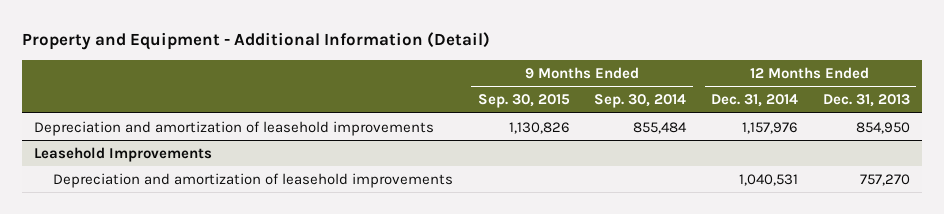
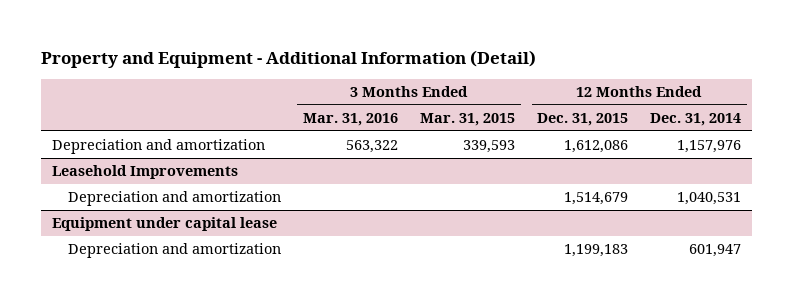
- | 9 Months Ended Sep. 30, 2015 | 9 Months Ended Sep. 30, 2014 | 12 Months Ended Dec. 31, 2014 | 12 Months Ended Dec. 31, 2013
+ | 3 Months Ended Mar. 31, 2016 | 3 Months Ended Mar. 31, 2015 | 12 Months Ended Dec. 31, 2015 | 12 Months Ended Dec. 31, 2014
- Depreciation and amortization of leasehold improvements | 1,130,826 | 855,484 | 1,157,976 | 854,950
+ Depreciation and amortization | 563,322 | 339,593 | 1,612,086 | 1,157,976
@ Leasehold Improvements
- Depreciation and amortization of leasehold improvements | | | 1,040,531 | 757,270
+ Depreciation and amortization | | | 1,514,679 | 1,040,531
+ Equipment under capital lease
+ Depreciation and amortization | | | 1,199,183 | 601,947

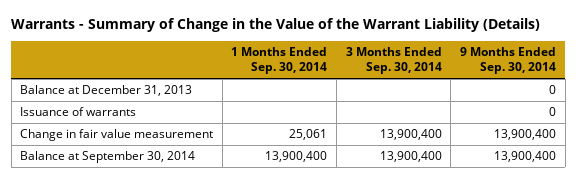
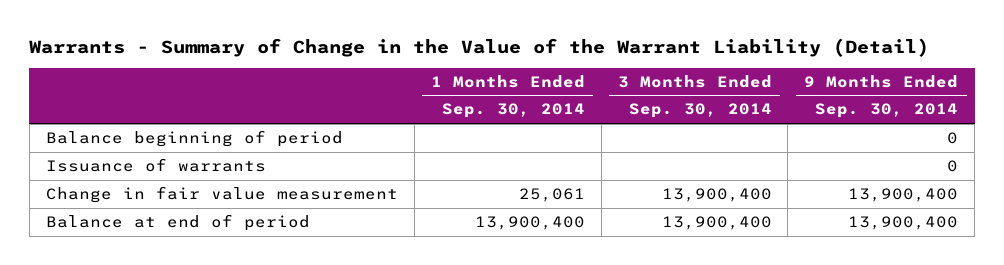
- Warrants - Summary of Change in the Value of the Warrant Liability (Details)
+ Warrants - Summary of Change in the Value of the Warrant Liability (Detail)
- Balance at December 31, 2013 | | | 0
+ Balance beginning of period | | | 0
- Balance at September 30, 2014 | 13,900,400 | 13,900,400 | 13,900,400
+ Balance at end of period | 13,900,400 | 13,900,400 | 13,900,400

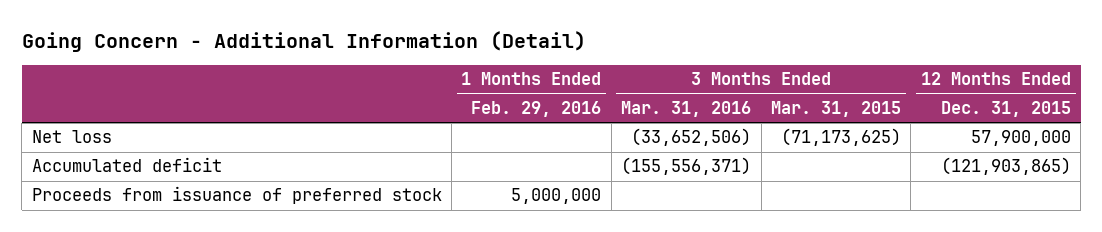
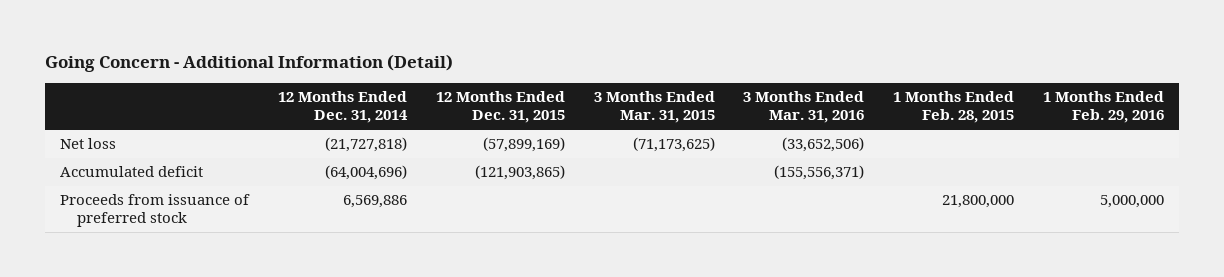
- | 1 Months Ended Feb. 29, 2016 | 3 Months Ended Mar. 31, 2016 | 3 Months Ended Mar. 31, 2015 | 12 Months Ended Dec. 31, 2015
+ | 12 Months Ended Dec. 31, 2014 | 12 Months Ended Dec. 31, 2015 | 3 Months Ended Mar. 31, 2015 | 3 Months Ended Mar. 31, 2016 | 1 Months Ended Feb. 28, 2015 | 1 Months Ended Feb. 29, 2016
- Net loss | | (33,652,506) | (71,173,625) | 57,900,000
+ Net loss | (21,727,818) | (57,899,169) | (71,173,625) | (33,652,506) | |

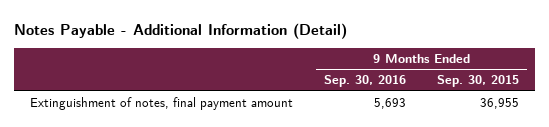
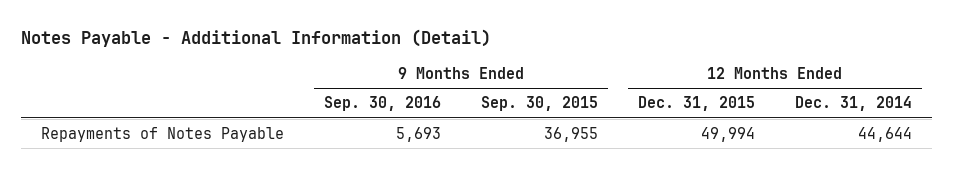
- | 9 Months Ended Sep. 30, 2016 | 9 Months Ended Sep. 30, 2015
+ | 9 Months Ended Sep. 30, 2016 | 9 Months Ended Sep. 30, 2015 | 12 Months Ended Dec. 31, 2015 | 12 Months Ended Dec. 31, 2014
- Extinguishment of notes, final payment amount | 5,693 | 36,955
+ Repayments of Notes Payable | 5,693 | 36,955 | 49,994 | 44,644

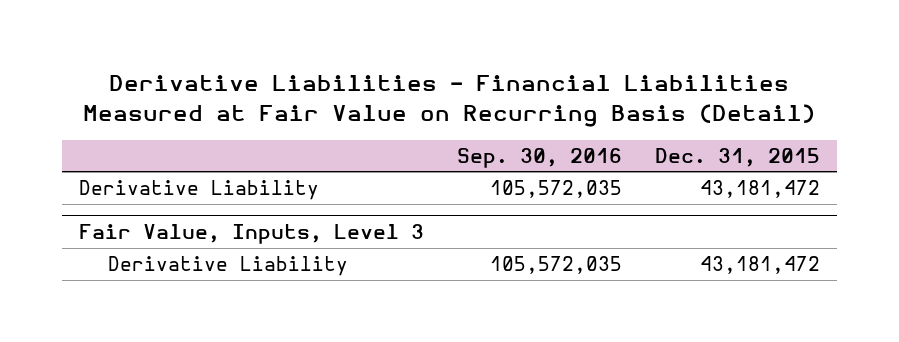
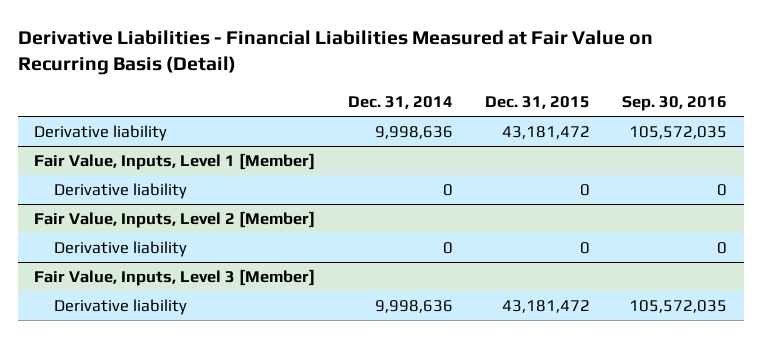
- | Sep. 30, 2016 | Dec. 31, 2015
+ | Dec. 31, 2014 | Dec. 31, 2015 | Sep. 30, 2016
- Derivative Liability | 105,572,035 | 43,181,472
- Fair Value, Inputs, Level 3
- Derivative Liability | 105,572,035 | 43,181,472
+ Derivative liability | 9,998,636 | 43,181,472 | 105,572,035
+ Fair Value, Inputs, Level 1 [Member]
+ Derivative liability | 0 | 0 | 0
+ Fair Value, Inputs, Level 2 [Member]
+ Derivative liability | 0 | 0 | 0
+ Fair Value, Inputs, Level 3 [Member]
+ Derivative liability | 9,998,636 | 43,181,472 | 105,572,035

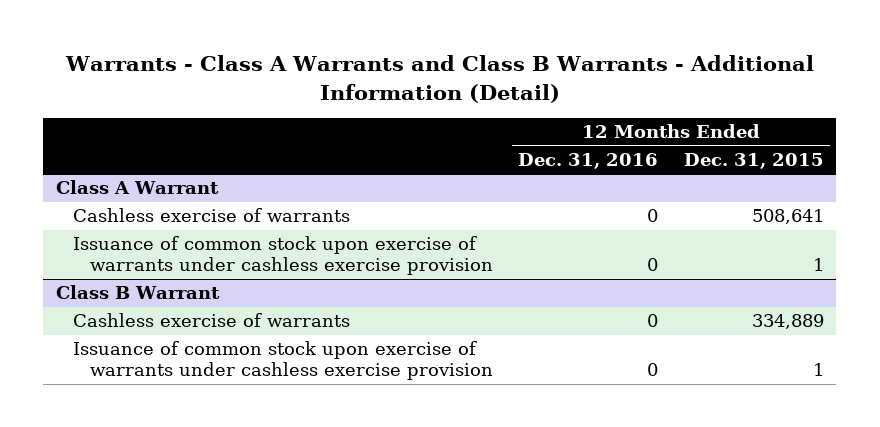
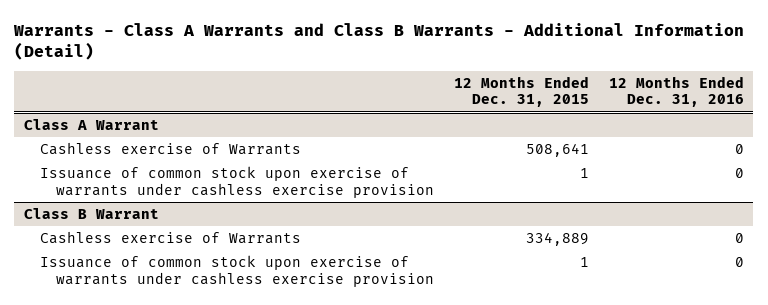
- | 12 Months Ended Dec. 31, 2016 | 12 Months Ended Dec. 31, 2015
+ | 12 Months Ended Dec. 31, 2015 | 12 Months Ended Dec. 31, 2016
@ Class A Warrant
- Cashless exercise of warrants | 0 | 508,641
+ Cashless exercise of Warrants | 508,641 | 0
@ Class B Warrant
- Cashless exercise of warrants | 0 | 334,889
+ Cashless exercise of Warrants | 334,889 | 0

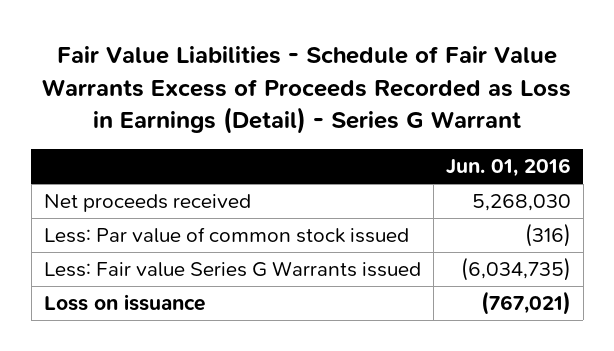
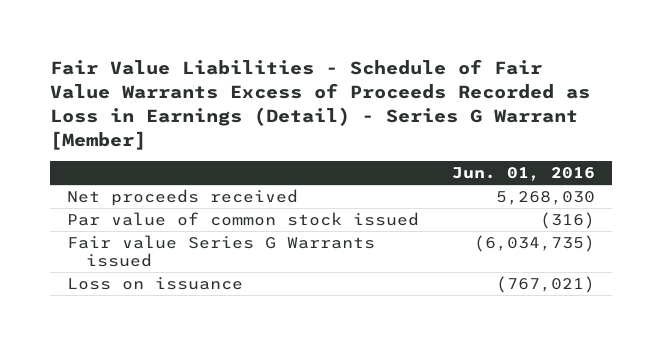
- Fair Value Liabilities - Schedule of Fair Value Warrants Excess of Proceeds Recorded as Loss in Earnings (Detail) - Series G Warrant
+ Fair Value Liabilities - Schedule of Fair Value Warrants Excess of Proceeds Recorded as Loss in Earnings (Detail) - Series G Warrant [Member]
- Less: Par value of common stock issued | (316)
- Less: Fair value Series G Warrants issued | (6,034,735)
+ Par value of common stock issued | (316)
+ Fair value Series G Warrants issued | (6,034,735)

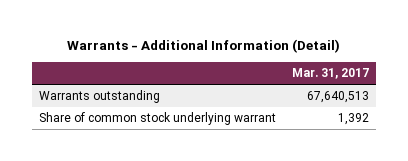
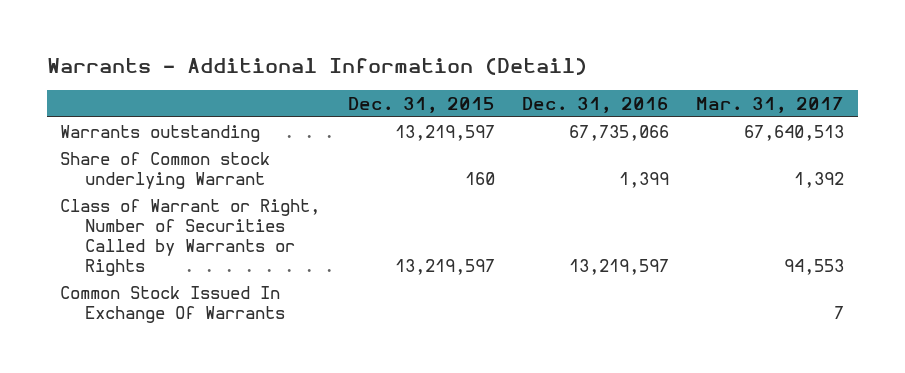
- | Mar. 31, 2017
+ | Dec. 31, 2015 | Dec. 31, 2016 | Mar. 31, 2017
- Share of common stock underlying warrant | 1,392
+ Share of Common stock underlying Warrant | 160 | 1,399 | 1,392
+ Class of Warrant or Right, Number of Securities Called by Warrants or Rights | 13,219,597 | 13,219,597 | 94,553
+ Common Stock Issued In Exchange Of Warrants | | | 7

